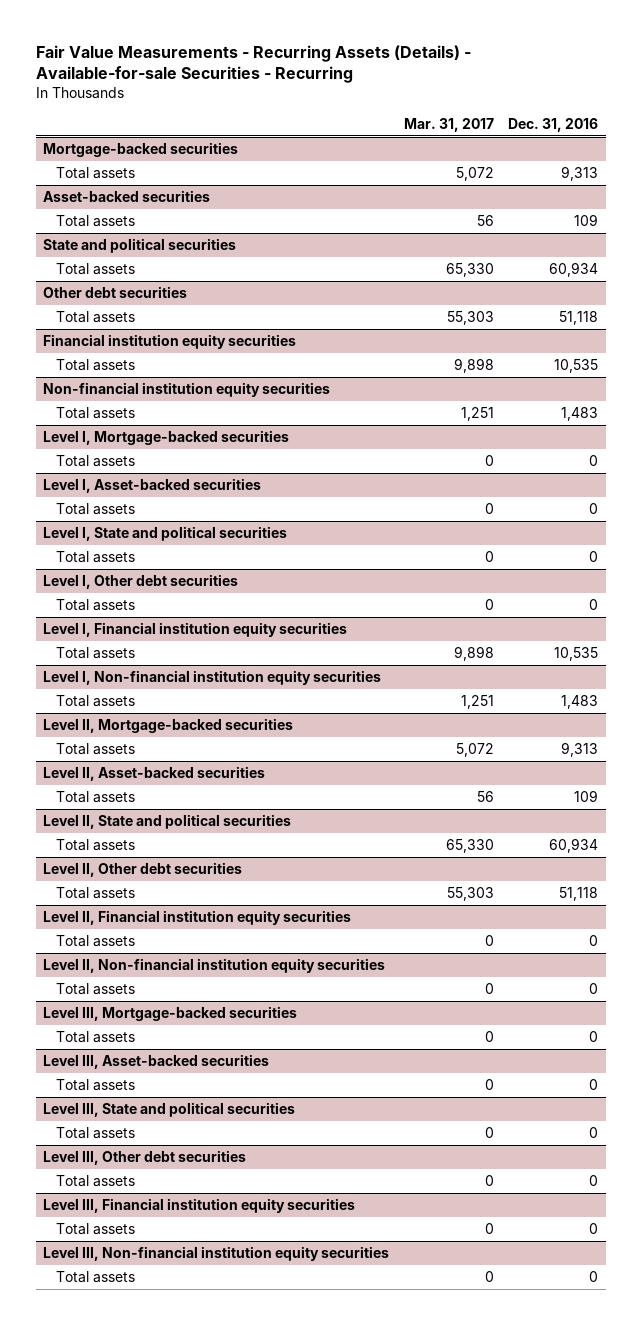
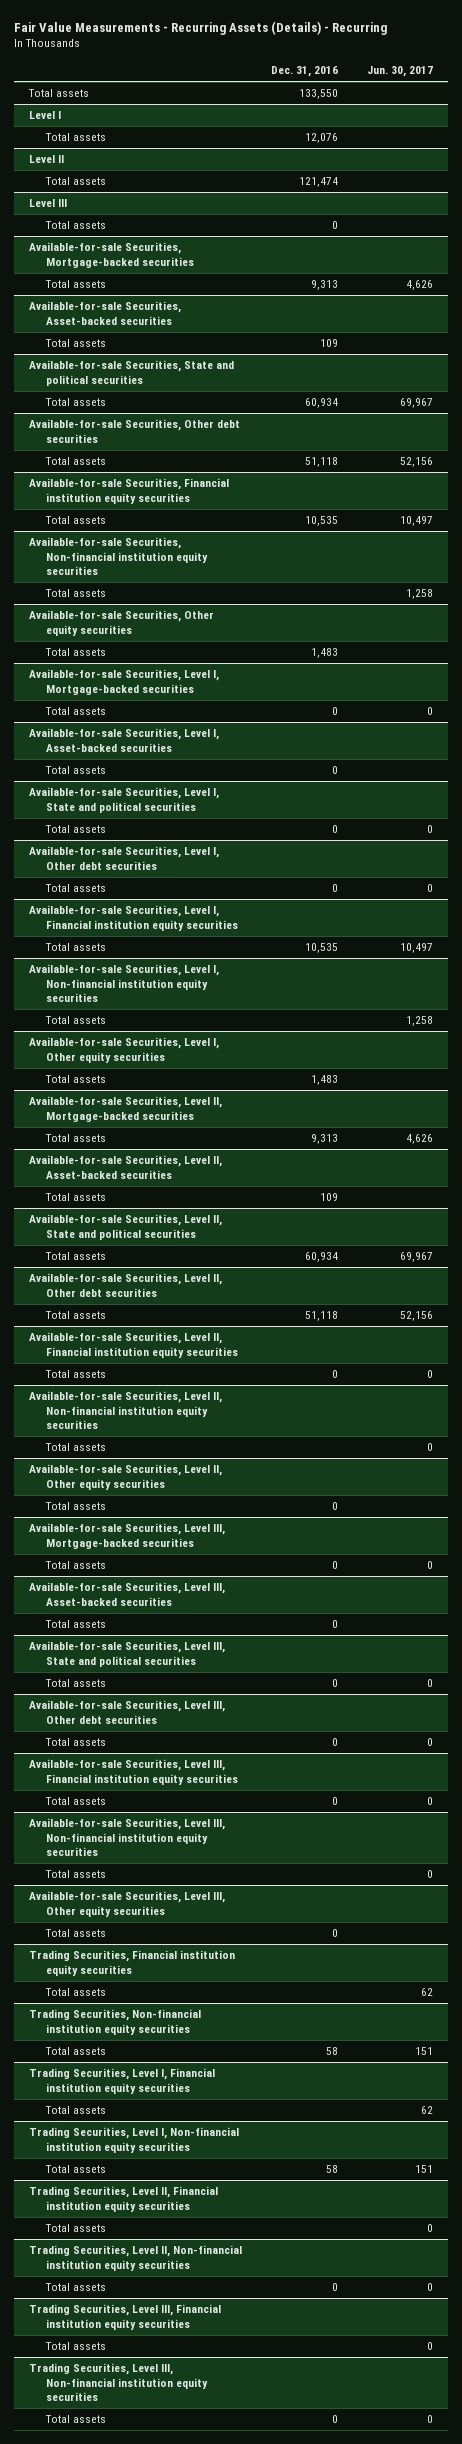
- Fair Value Measurements - Recurring Assets (Details) - Available-for-sale Securities - Recurring
+ Fair Value Measurements - Recurring Assets (Details) - Recurring
- | Mar. 31, 2017 | Dec. 31, 2016
+ | Dec. 31, 2016 | Jun. 30, 2017
- Mortgage-backed securities
+ Total assets | 133,550 |
+ Level I
+ Total assets | 12,076 |
+ Level II
+ Total assets | 121,474 |
+ Level III
+ Total assets | 0 |
+ Available-for-sale Securities, Mortgage-backed securities
- Asset-backed securities
+ Available-for-sale Securities, Asset-backed securities
- State and political securities
+ Available-for-sale Securities, State and political securities
- Other debt securities
+ Available-for-sale Securities, Other debt securities
- Financial institution equity securities
+ Available-for-sale Securities, Financial institution equity securities
- Non-financial institution equity securities
+ Available-for-sale Securities, Non-financial institution equity securities
+ Total assets | | 1,258
+ Available-for-sale Securities, Other equity securities
- Level I, Mortgage-backed securities
+ Available-for-sale Securities, Level I, Mortgage-backed securities
- Level I, Asset-backed securities
+ Available-for-sale Securities, Level I, Asset-backed securities
- Level I, State and political securities
+ Available-for-sale Securities, Level I, State and political securities
- Level I, Other debt securities
+ Available-for-sale Securities, Level I, Other debt securities
- Level I, Financial institution equity securities
+ Available-for-sale Securities, Level I, Financial institution equity securities
- Level I, Non-financial institution equity securities
+ Available-for-sale Securities, Level I, Non-financial institution equity securities
+ Total assets | | 1,258
+ Available-for-sale Securities, Level I, Other equity securities
- Level II, Mortgage-backed securities
+ Available-for-sale Securities, Level II, Mortgage-backed securities
- Level II, Asset-backed securities
+ Available-for-sale Securities, Level II, Asset-backed securities
- Level II, State and political securities
+ Available-for-sale Securities, Level II, State and political securities
- Level II, Other debt securities
+ Available-for-sale Securities, Level II, Other debt securities
- Level II, Financial institution equity securities
+ Available-for-sale Securities, Level II, Financial institution equity securities
- Level II, Non-financial institution equity securities
+ Available-for-sale Securities, Level II, Non-financial institution equity securities
+ Total assets | | 0
+ Available-for-sale Securities, Level II, Other equity securities
- Level III, Mortgage-backed securities
+ Available-for-sale Securities, Level III, Mortgage-backed securities
- Level III, Asset-backed securities
+ Available-for-sale Securities, Level III, Asset-backed securities
- Level III, State and political securities
+ Available-for-sale Securities, Level III, State and political securities
- Level III, Other debt securities
+ Available-for-sale Securities, Level III, Other debt securities
- Level III, Financial institution equity securities
+ Available-for-sale Securities, Level III, Financial institution equity securities
- Level III, Non-financial institution equity securities
+ Available-for-sale Securities, Level III, Non-financial institution equity securities
+ Total assets | | 0
+ Available-for-sale Securities, Level III, Other equity securities
+ Trading Securities, Financial institution equity securities
+ Total assets | | 62
+ Trading Securities, Non-financial institution equity securities
+ Total assets | 58 | 151
+ Trading Securities, Level I, Financial institution equity securities
+ Total assets | | 62
+ Trading Securities, Level I, Non-financial institution equity securities
+ Total assets | 58 | 151
+ Trading Securities, Level II, Financial institution equity securities
+ Total assets | | 0
+ Trading Securities, Level II, Non-financial institution equity securities
+ Total assets | 0 | 0
+ Trading Securities, Level III, Financial institution equity securities
+ Total assets | | 0
+ Trading Securities, Level III, Non-financial institution equity securities
+ Total assets | 0 | 0

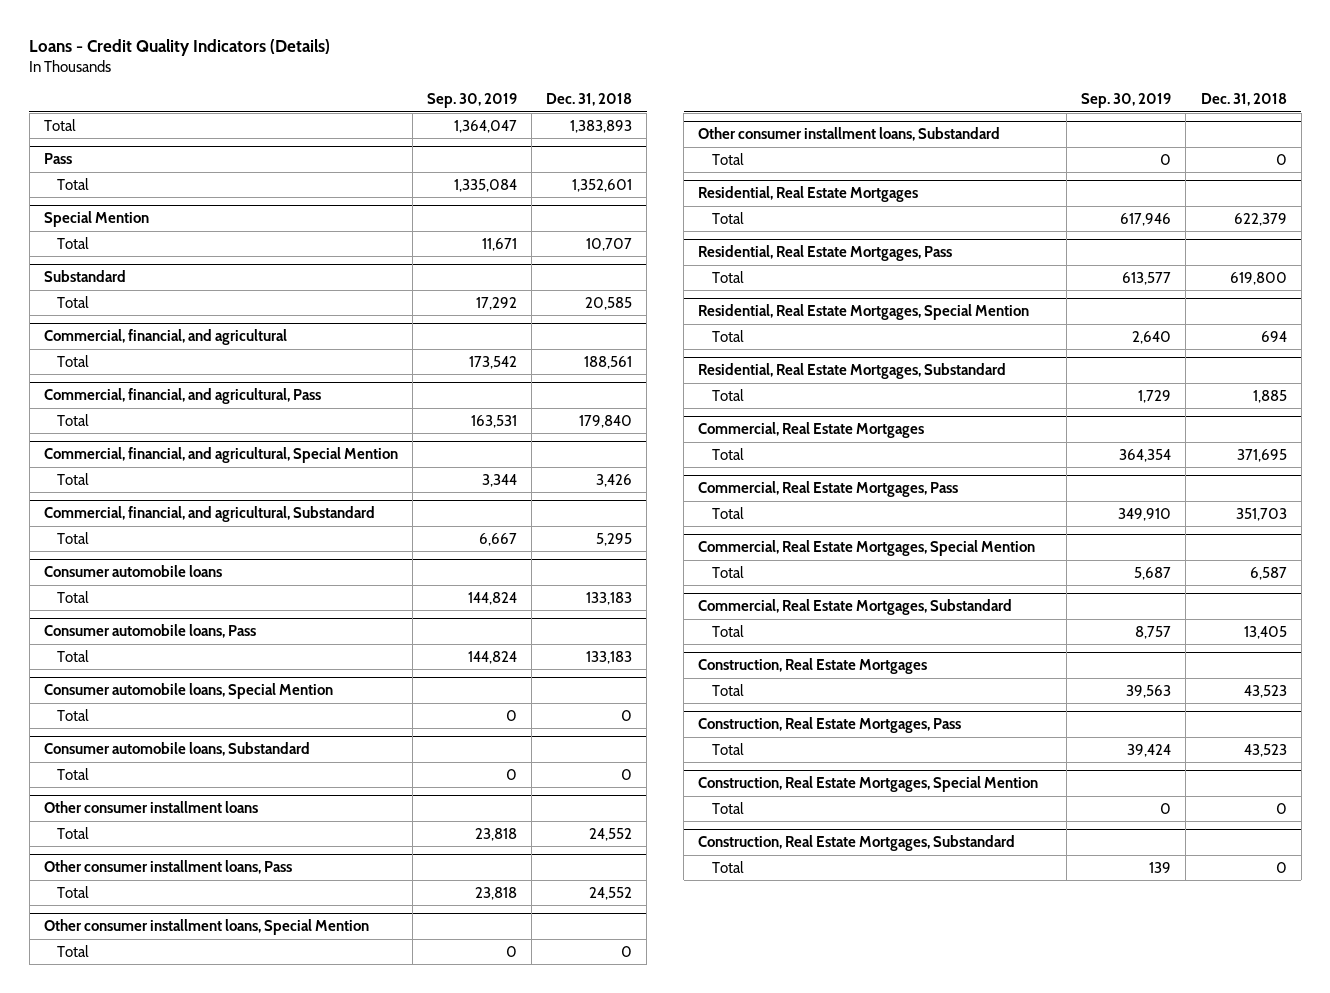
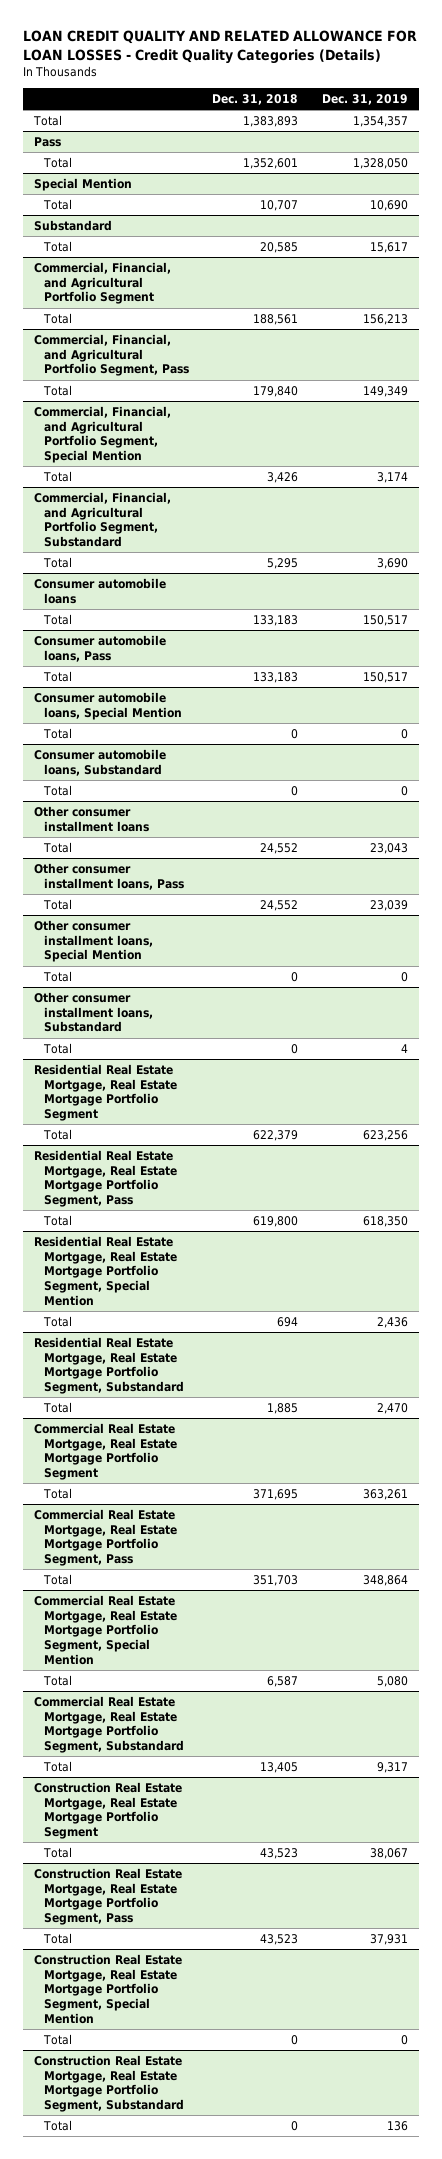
- Loans - Credit Quality Indicators (Details)
+ LOAN CREDIT QUALITY AND RELATED ALLOWANCE FOR LOAN LOSSES - Credit Quality Categories (Details)
- | Sep. 30, 2019 | Dec. 31, 2018
+ | Dec. 31, 2018 | Dec. 31, 2019
- Commercial, financial, and agricultural
+ Commercial, Financial, and Agricultural Portfolio Segment
- Commercial, financial, and agricultural, Pass
+ Commercial, Financial, and Agricultural Portfolio Segment, Pass
- Commercial, financial, and agricultural, Special Mention
+ Commercial, Financial, and Agricultural Portfolio Segment, Special Mention
- Commercial, financial, and agricultural, Substandard
+ Commercial, Financial, and Agricultural Portfolio Segment, Substandard
- Residential, Real Estate Mortgages
+ Residential Real Estate Mortgage, Real Estate Mortgage Portfolio Segment
- Residential, Real Estate Mortgages, Pass
+ Residential Real Estate Mortgage, Real Estate Mortgage Portfolio Segment, Pass
- Residential, Real Estate Mortgages, Special Mention
+ Residential Real Estate Mortgage, Real Estate Mortgage Portfolio Segment, Special Mention
- Residential, Real Estate Mortgages, Substandard
+ Residential Real Estate Mortgage, Real Estate Mortgage Portfolio Segment, Substandard
- Commercial, Real Estate Mortgages
+ Commercial Real Estate Mortgage, Real Estate Mortgage Portfolio Segment
- Commercial, Real Estate Mortgages, Pass
+ Commercial Real Estate Mortgage, Real Estate Mortgage Portfolio Segment, Pass
- Commercial, Real Estate Mortgages, Special Mention
+ Commercial Real Estate Mortgage, Real Estate Mortgage Portfolio Segment, Special Mention
- Commercial, Real Estate Mortgages, Substandard
+ Commercial Real Estate Mortgage, Real Estate Mortgage Portfolio Segment, Substandard
- Construction, Real Estate Mortgages
+ Construction Real Estate Mortgage, Real Estate Mortgage Portfolio Segment
- Construction, Real Estate Mortgages, Pass
+ Construction Real Estate Mortgage, Real Estate Mortgage Portfolio Segment, Pass
- Construction, Real Estate Mortgages, Special Mention
+ Construction Real Estate Mortgage, Real Estate Mortgage Portfolio Segment, Special Mention
- Construction, Real Estate Mortgages, Substandard
+ Construction Real Estate Mortgage, Real Estate Mortgage Portfolio Segment, Substandard

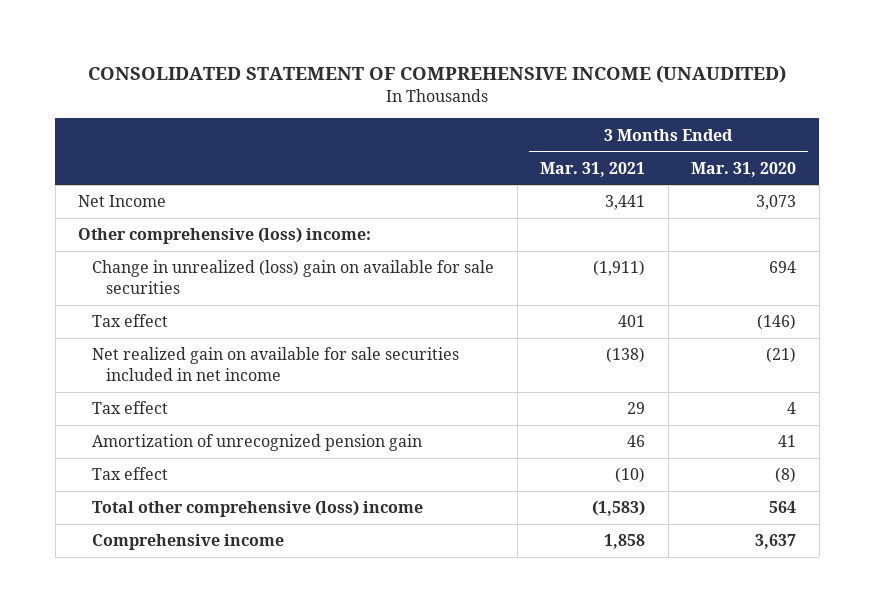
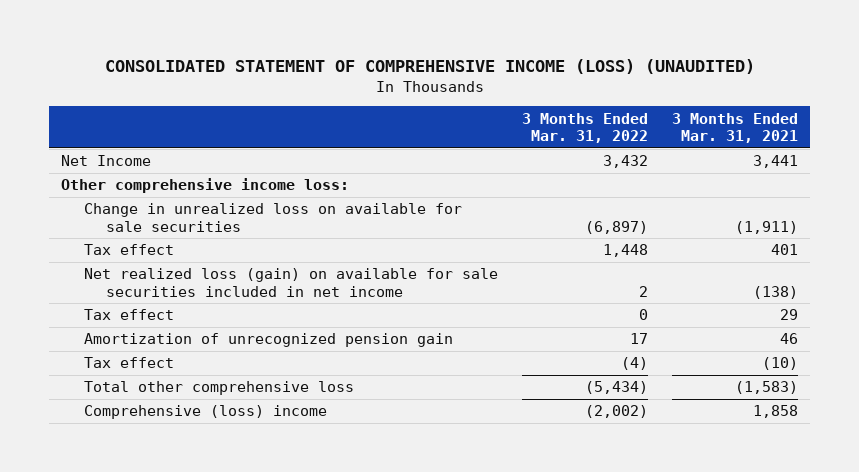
- CONSOLIDATED STATEMENT OF COMPREHENSIVE INCOME (UNAUDITED)
+ CONSOLIDATED STATEMENT OF COMPREHENSIVE INCOME (LOSS) (UNAUDITED)
- | 3 Months Ended Mar. 31, 2021 | 3 Months Ended Mar. 31, 2020
+ | 3 Months Ended Mar. 31, 2022 | 3 Months Ended Mar. 31, 2021
- Other comprehensive (loss) income:
- Change in unrealized (loss) gain on available for sale securities | (1,911) | 694
+ Other comprehensive income loss:
+ Change in unrealized loss on available for sale securities | (6,897) | (1,911)
- Net realized gain on available for sale securities included in net income | (138) | (21)
+ Net realized loss (gain) on available for sale securities included in net income | 2 | (138)
- Total other comprehensive (loss) income | (1,583) | 564
- Comprehensive income | 1,858 | 3,637
+ Total other comprehensive loss | (5,434) | (1,583)
+ Comprehensive (loss) income | (2,002) | 1,858

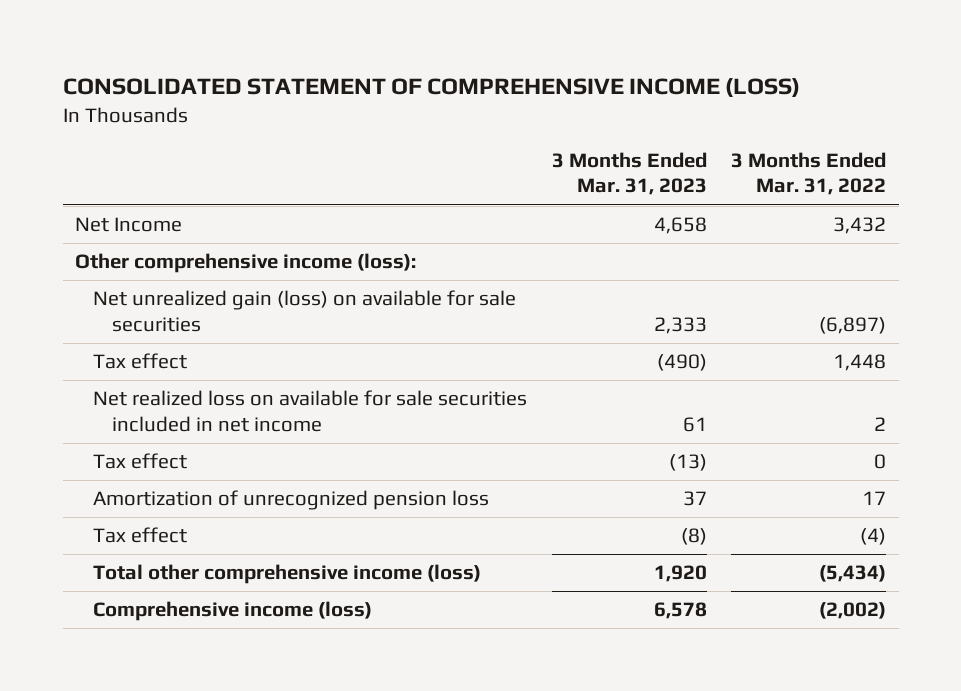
- CONSOLIDATED STATEMENT OF COMPREHENSIVE INCOME (LOSS) (UNAUDITED)
+ CONSOLIDATED STATEMENT OF COMPREHENSIVE INCOME (LOSS)
- | 3 Months Ended Mar. 31, 2022 | 3 Months Ended Mar. 31, 2021
+ | 3 Months Ended Mar. 31, 2023 | 3 Months Ended Mar. 31, 2022
- Other comprehensive income loss:
- Change in unrealized loss on available for sale securities | (6,897) | (1,911)
+ Other comprehensive income (loss):
+ Net unrealized gain (loss) on available for sale securities | 2,333 | (6,897)
- Net realized loss (gain) on available for sale securities included in net income | 2 | (138)
+ Net realized loss on available for sale securities included in net income | 61 | 2
- Amortization of unrecognized pension gain | 17 | 46
+ Amortization of unrecognized pension loss | 37 | 17
- Total other comprehensive loss | (5,434) | (1,583)
- Comprehensive (loss) income | (2,002) | 1,858
+ Total other comprehensive income (loss) | 1,920 | (5,434)
+ Comprehensive income (loss) | 6,578 | (2,002)

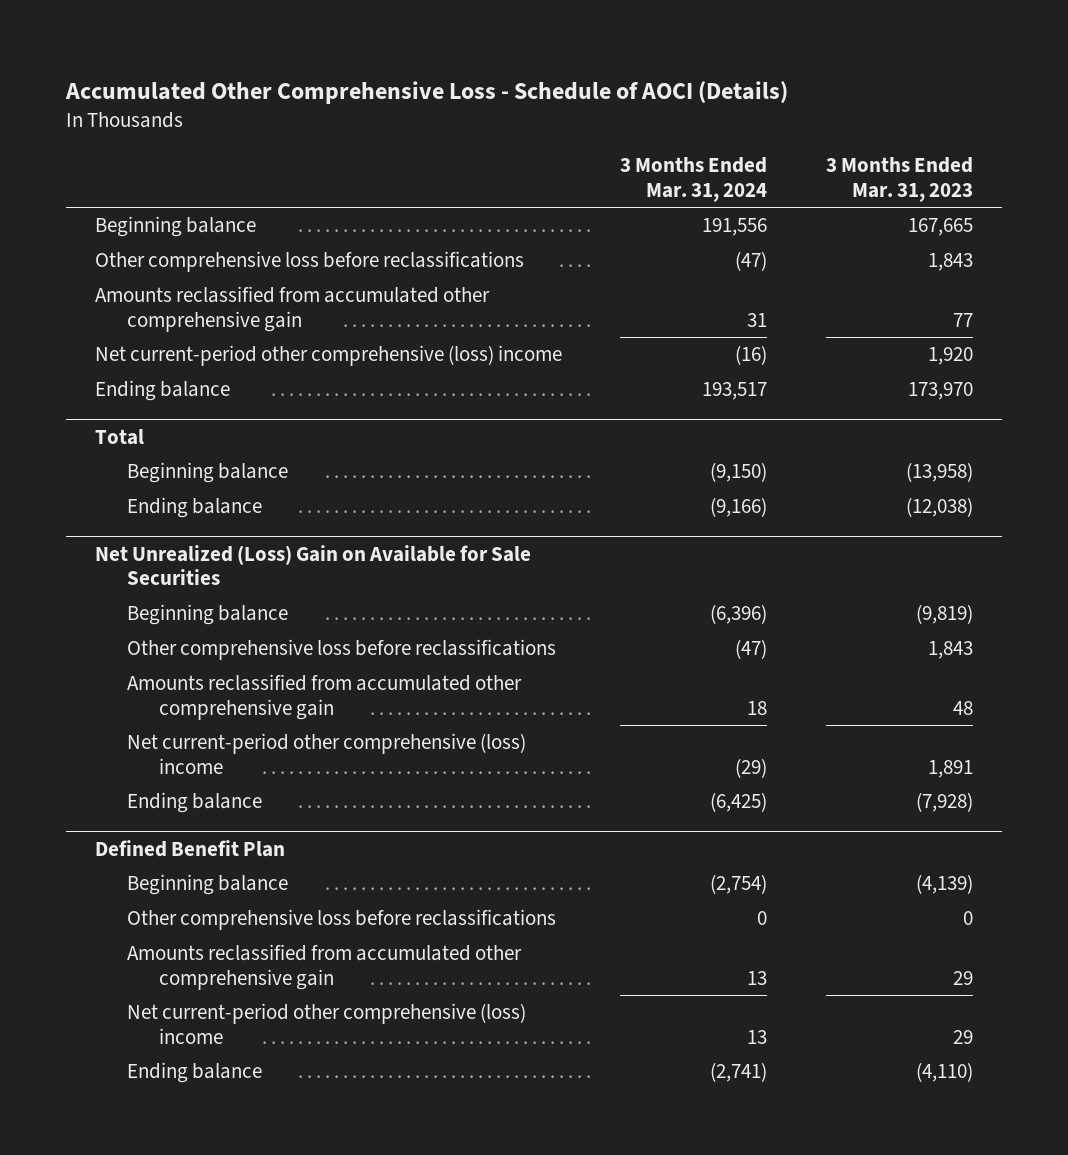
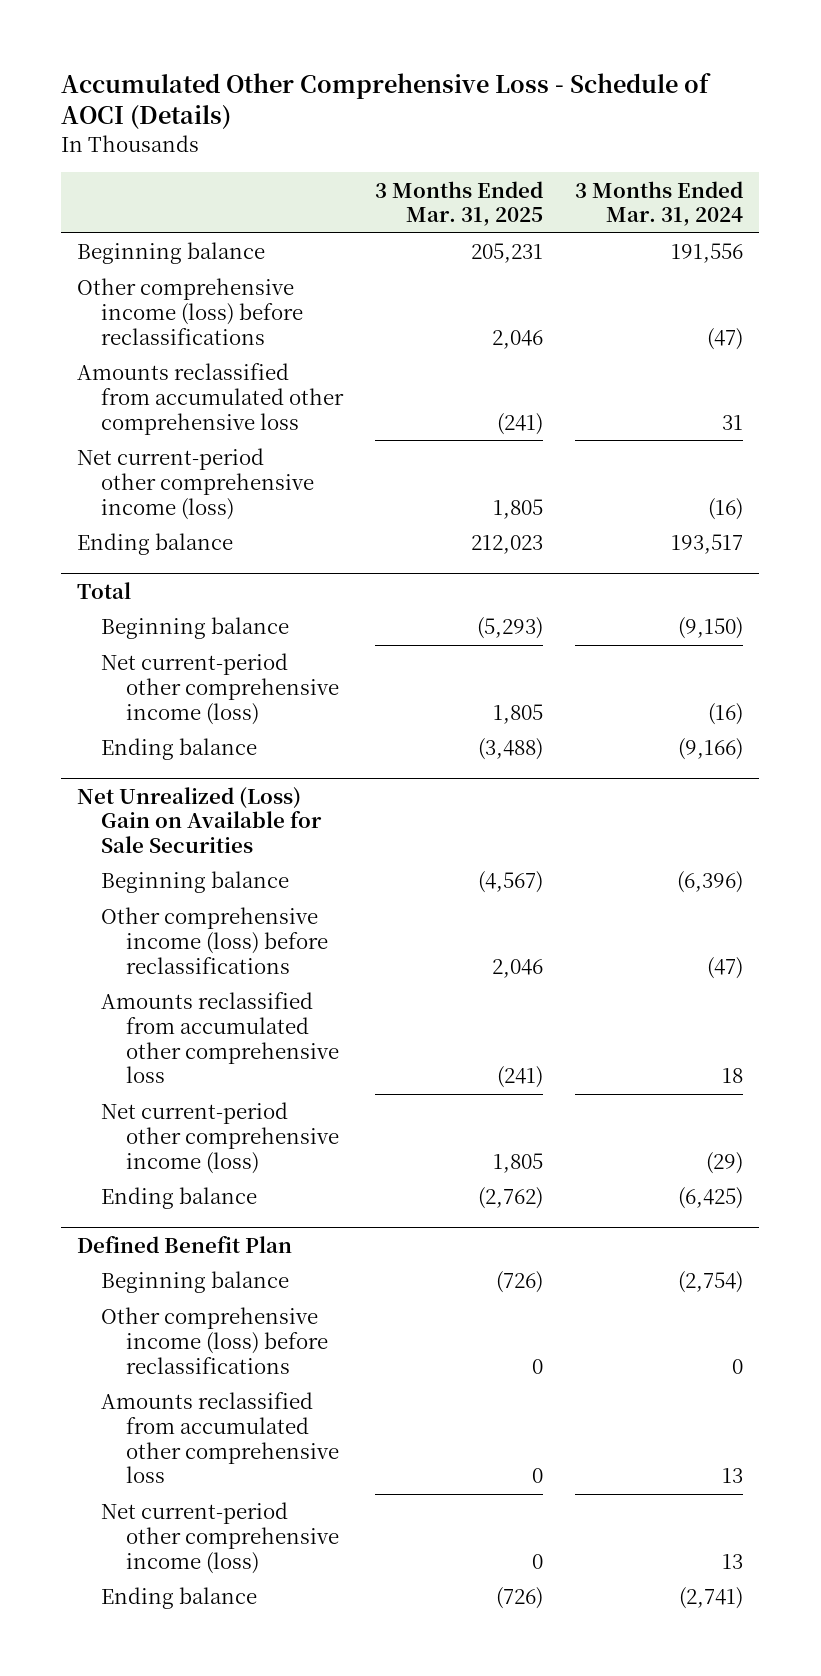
- | 3 Months Ended Mar. 31, 2024 | 3 Months Ended Mar. 31, 2023
+ | 3 Months Ended Mar. 31, 2025 | 3 Months Ended Mar. 31, 2024
- Other comprehensive loss before reclassifications | (47) | 1,843
- Amounts reclassified from accumulated other comprehensive gain | 31 | 77
- Net current-period other comprehensive (loss) income | (16) | 1,920
+ Other comprehensive income (loss) before reclassifications | 2,046 | (47)
+ Amounts reclassified from accumulated other comprehensive loss | (241) | 31
+ Net current-period other comprehensive income (loss) | 1,805 | (16)
@ Total
+ Net current-period other comprehensive income (loss) | 1,805 | (16)
@ Net Unrealized (Loss) Gain on Available for Sale Securities
- Other comprehensive loss before reclassifications | (47) | 1,843
- Amounts reclassified from accumulated other comprehensive gain | 18 | 48
- Net current-period other comprehensive (loss) income | (29) | 1,891
+ Other comprehensive income (loss) before reclassifications | 2,046 | (47)
+ Amounts reclassified from accumulated other comprehensive loss | (241) | 18
+ Net current-period other comprehensive income (loss) | 1,805 | (29)
@ Defined Benefit Plan
- Other comprehensive loss before reclassifications | 0 | 0
- Amounts reclassified from accumulated other comprehensive gain | 13 | 29
- Net current-period other comprehensive (loss) income | 13 | 29
+ Other comprehensive income (loss) before reclassifications | 0 | 0
+ Amounts reclassified from accumulated other comprehensive loss | 0 | 13
+ Net current-period other comprehensive income (loss) | 0 | 13

